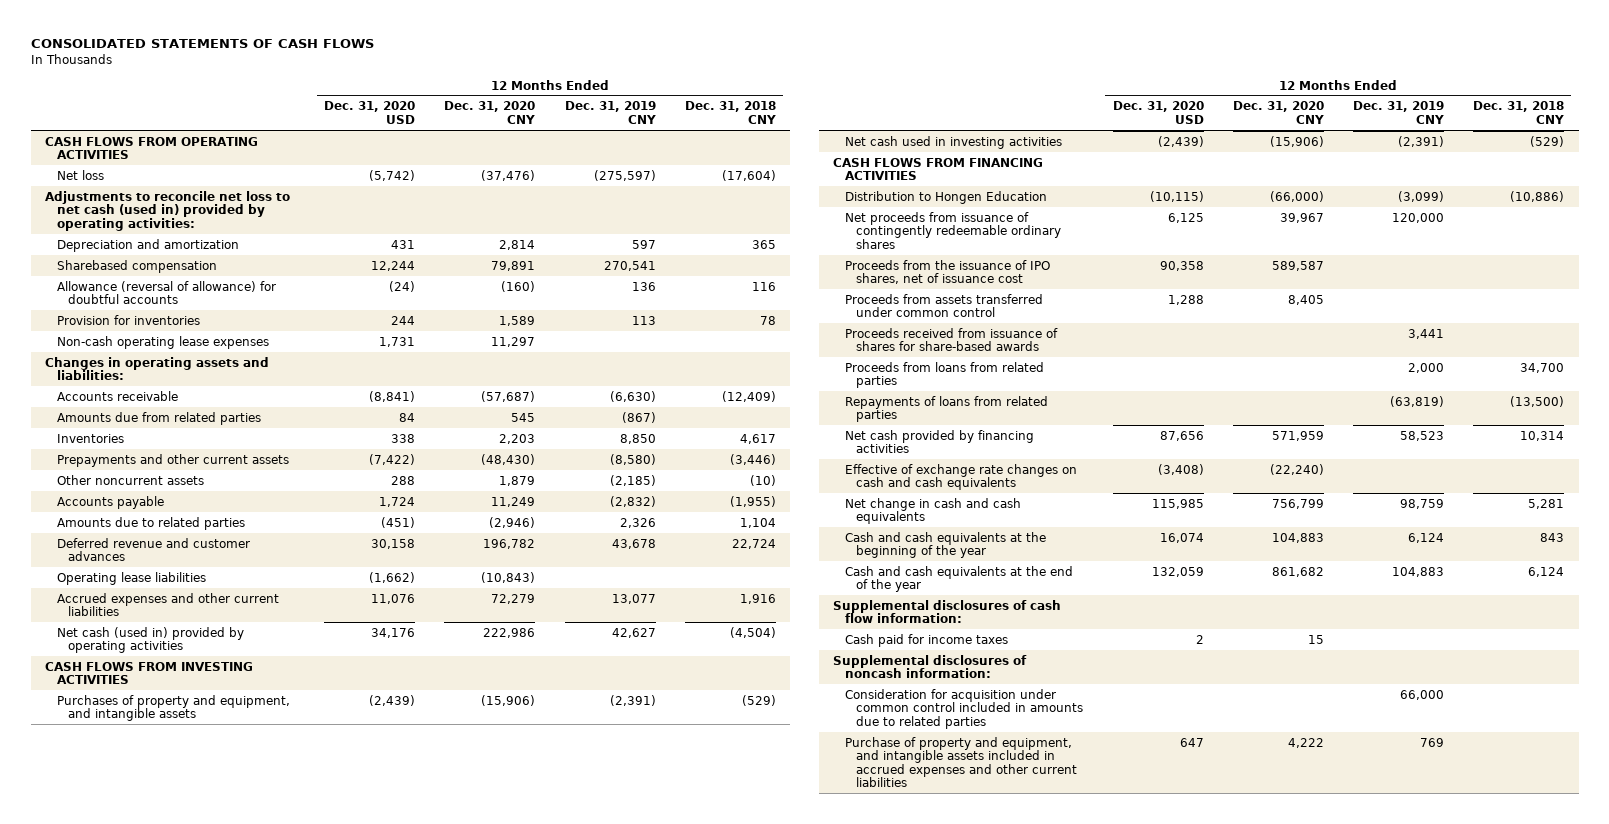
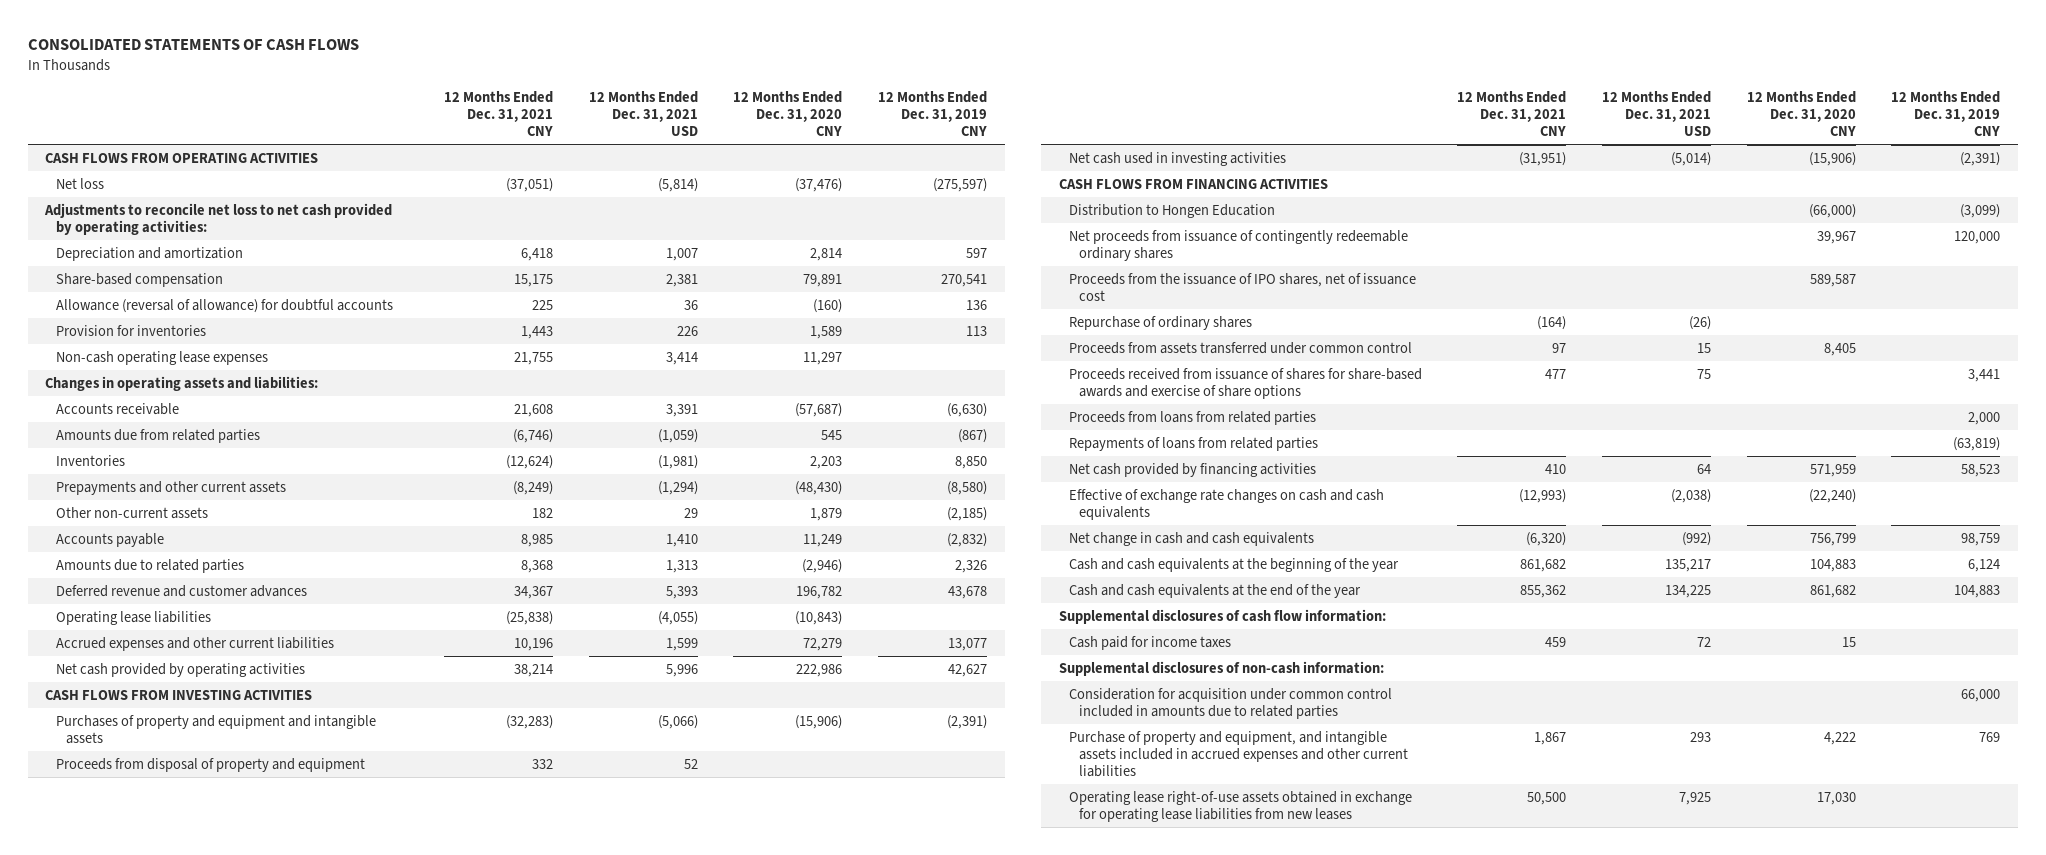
- | 12 Months Ended Dec. 31, 2020 USD | 12 Months Ended Dec. 31, 2020 CNY | 12 Months Ended Dec. 31, 2019 CNY | 12 Months Ended Dec. 31, 2018 CNY
+ | 12 Months Ended Dec. 31, 2021 CNY | 12 Months Ended Dec. 31, 2021 USD | 12 Months Ended Dec. 31, 2020 CNY | 12 Months Ended Dec. 31, 2019 CNY
- Adjustments to reconcile net loss to net cash (used in) provided by operating activities:
+ Adjustments to reconcile net loss to net cash provided by operating activities:
- Sharebased compensation | 12,244 | 79,891 | 270,541 |
+ Share-based compensation | 15,175 | 2,381 | 79,891 | 270,541
- Other noncurrent assets | 288 | 1,879 | (2,185) | (10)
+ Other non-current assets | 182 | 29 | 1,879 | (2,185)
- Net cash (used in) provided by operating activities | 34,176 | 222,986 | 42,627 | (4,504)
+ Net cash provided by operating activities | 38,214 | 5,996 | 222,986 | 42,627
- Purchases of property and equipment, and intangible assets | (2,439) | (15,906) | (2,391) | (529)
+ Purchases of property and equipment and intangible assets | (32,283) | (5,066) | (15,906) | (2,391)
+ Proceeds from disposal of property and equipment | 332 | 52 | |
+ Repurchase of ordinary shares | (164) | (26) | |
- Proceeds received from issuance of shares for share-based awards | | | 3,441 |
+ Proceeds received from issuance of shares for share-based awards and exercise of share options | 477 | 75 | | 3,441
- Supplemental disclosures of noncash information:
+ Supplemental disclosures of non-cash information:
+ Operating lease right-of-use assets obtained in exchange for operating lease liabilities from new leases | 50,500 | 7,925 | 17,030 |

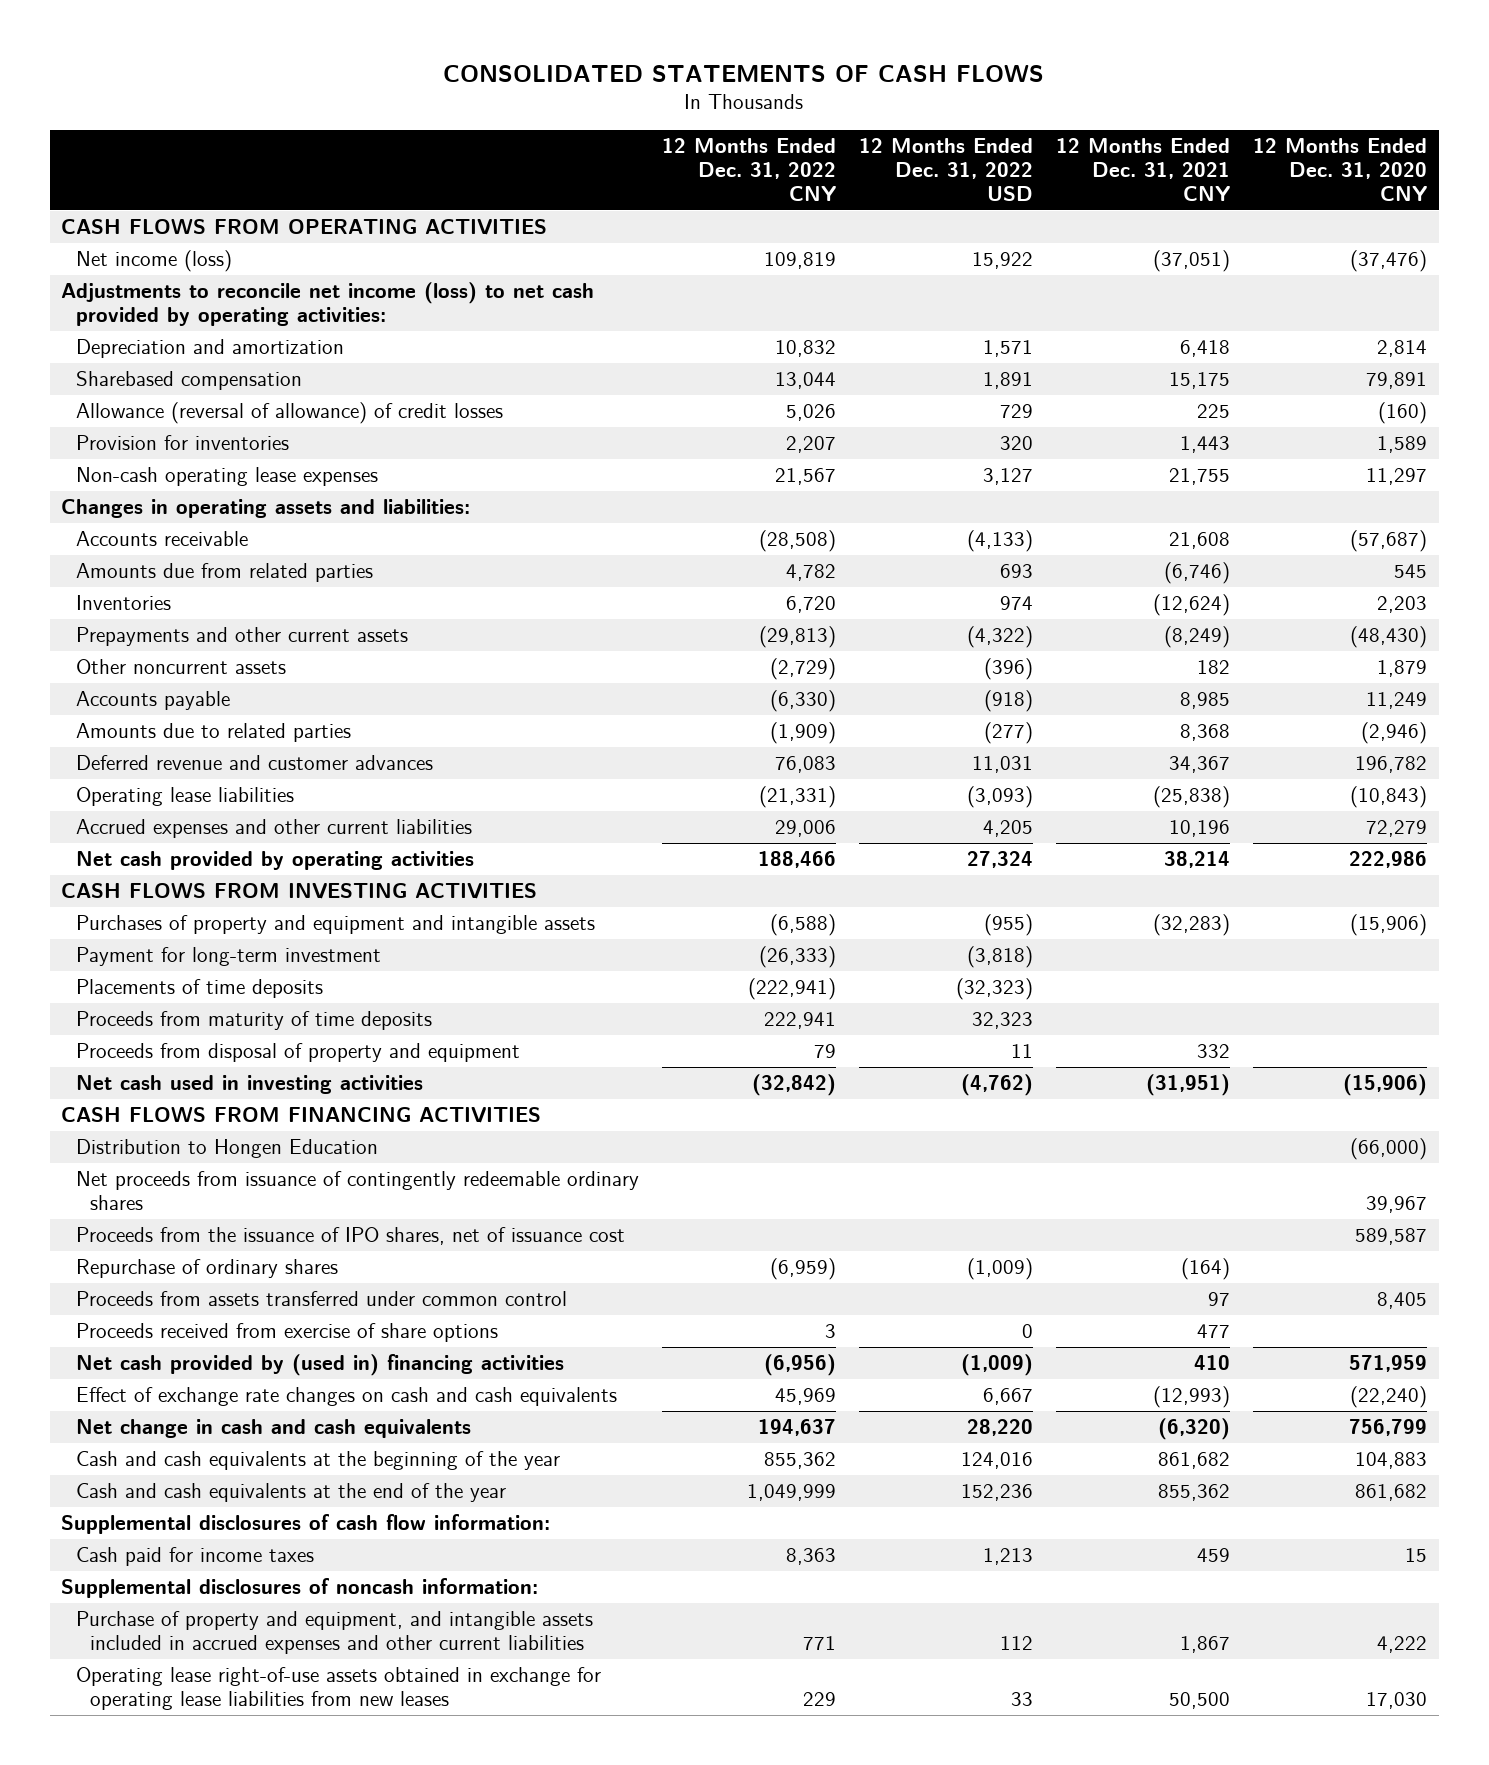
- | 12 Months Ended Dec. 31, 2021 CNY | 12 Months Ended Dec. 31, 2021 USD | 12 Months Ended Dec. 31, 2020 CNY | 12 Months Ended Dec. 31, 2019 CNY
+ | 12 Months Ended Dec. 31, 2022 CNY | 12 Months Ended Dec. 31, 2022 USD | 12 Months Ended Dec. 31, 2021 CNY | 12 Months Ended Dec. 31, 2020 CNY
- Net loss | (37,051) | (5,814) | (37,476) | (275,597)
- Adjustments to reconcile net loss to net cash provided by operating activities:
+ Net income (loss) | 109,819 | 15,922 | (37,051) | (37,476)
+ Adjustments to reconcile net income (loss) to net cash provided by operating activities:
- Share-based compensation | 15,175 | 2,381 | 79,891 | 270,541
- Allowance (reversal of allowance) for doubtful accounts | 225 | 36 | (160) | 136
+ Sharebased compensation | 13,044 | 1,891 | 15,175 | 79,891
+ Allowance (reversal of allowance) of credit losses | 5,026 | 729 | 225 | (160)
- Other non-current assets | 182 | 29 | 1,879 | (2,185)
+ Other noncurrent assets | (2,729) | (396) | 182 | 1,879
+ Payment for long-term investment | (26,333) | (3,818) | |
+ Placements of time deposits | (222,941) | (32,323) | |
+ Proceeds from maturity of time deposits | 222,941 | 32,323 | |
- Proceeds received from issuance of shares for share-based awards and exercise of share options | 477 | 75 | | 3,441
- Proceeds from loans from related parties | | | | 2,000
- Repayments of loans from related parties | | | | (63,819)
- Net cash provided by financing activities | 410 | 64 | 571,959 | 58,523
- Effective of exchange rate changes on cash and cash equivalents | (12,993) | (2,038) | (22,240) |
+ Proceeds received from exercise of share options | 3 | 0 | 477 |
+ Net cash provided by (used in) financing activities | (6,956) | (1,009) | 410 | 571,959
+ Effect of exchange rate changes on cash and cash equivalents | 45,969 | 6,667 | (12,993) | (22,240)
- Supplemental disclosures of non-cash information:
- Consideration for acquisition under common control included in amounts due to related parties | | | | 66,000
+ Supplemental disclosures of noncash information:

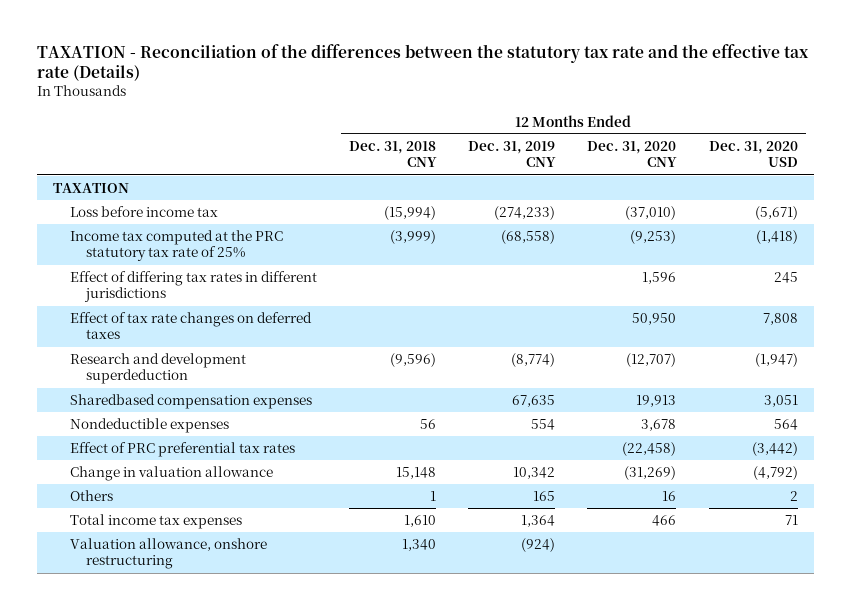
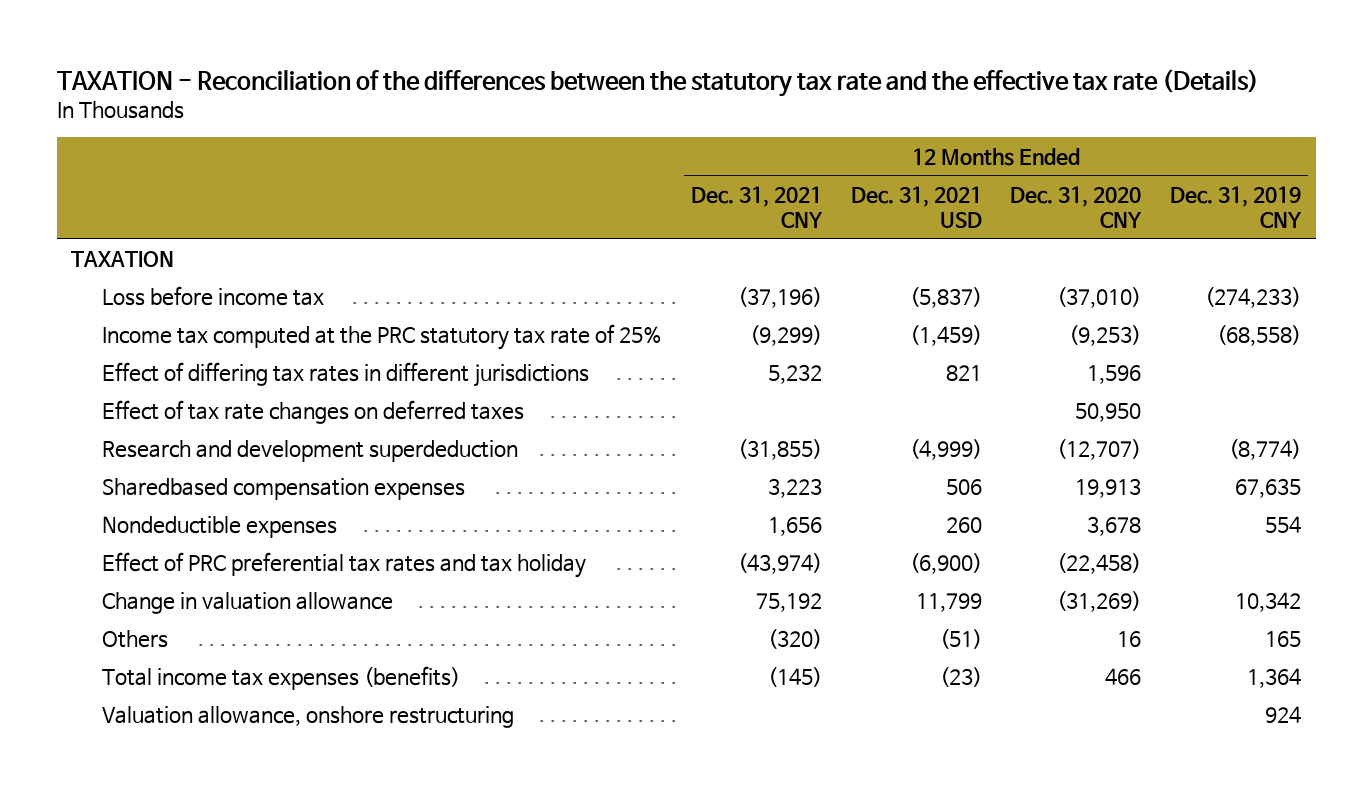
- | 12 Months Ended Dec. 31, 2018 CNY | 12 Months Ended Dec. 31, 2019 CNY | 12 Months Ended Dec. 31, 2020 CNY | 12 Months Ended Dec. 31, 2020 USD
+ | 12 Months Ended Dec. 31, 2021 CNY | 12 Months Ended Dec. 31, 2021 USD | 12 Months Ended Dec. 31, 2020 CNY | 12 Months Ended Dec. 31, 2019 CNY
- Effect of PRC preferential tax rates | | | (22,458) | (3,442)
+ Effect of PRC preferential tax rates and tax holiday | (43,974) | (6,900) | (22,458) |
- Total income tax expenses | 1,610 | 1,364 | 466 | 71
- Valuation allowance, onshore restructuring | 1,340 | (924) | |
+ Total income tax expenses (benefits) | (145) | (23) | 466 | 1,364
+ Valuation allowance, onshore restructuring | | | | 924

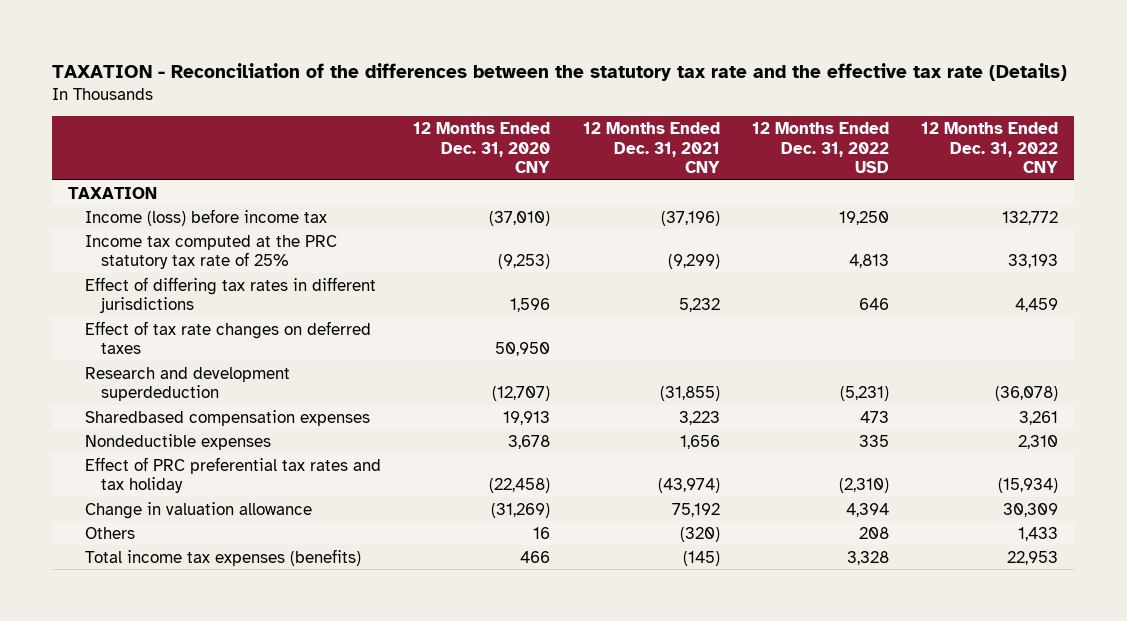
- | 12 Months Ended Dec. 31, 2021 CNY | 12 Months Ended Dec. 31, 2021 USD | 12 Months Ended Dec. 31, 2020 CNY | 12 Months Ended Dec. 31, 2019 CNY
+ | 12 Months Ended Dec. 31, 2020 CNY | 12 Months Ended Dec. 31, 2021 CNY | 12 Months Ended Dec. 31, 2022 USD | 12 Months Ended Dec. 31, 2022 CNY
- Loss before income tax | (37,196) | (5,837) | (37,010) | (274,233)
+ Income (loss) before income tax | (37,010) | (37,196) | 19,250 | 132,772
- Valuation allowance, onshore restructuring | | | | 924

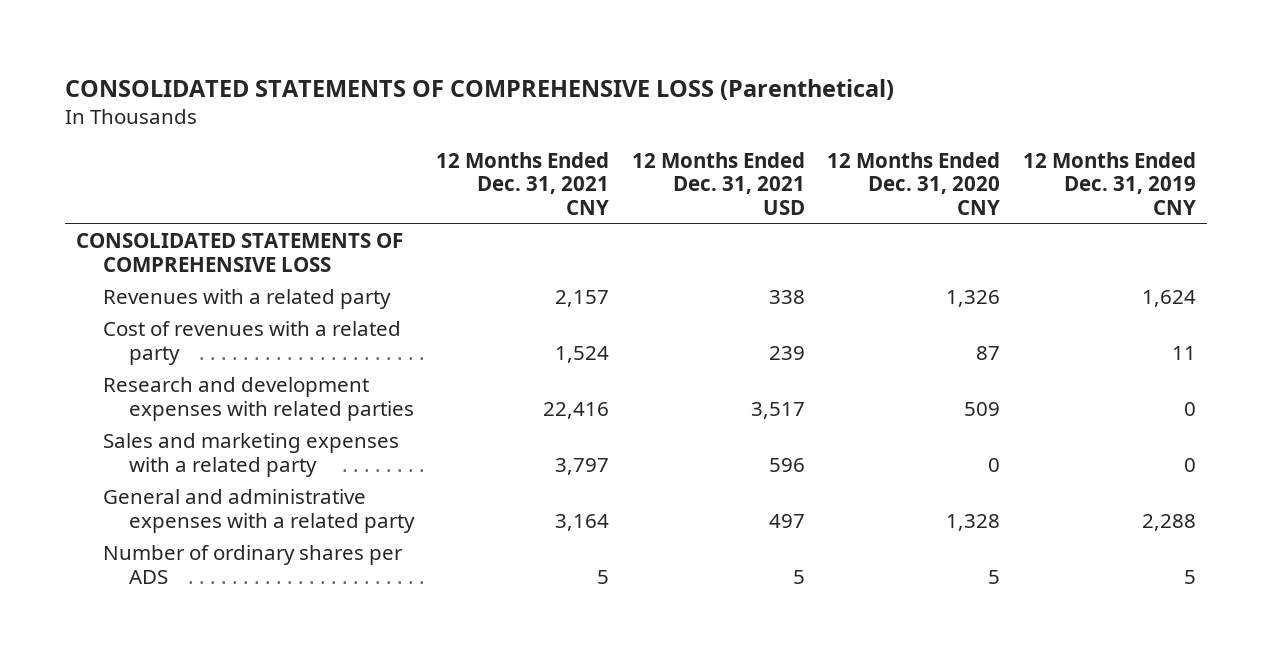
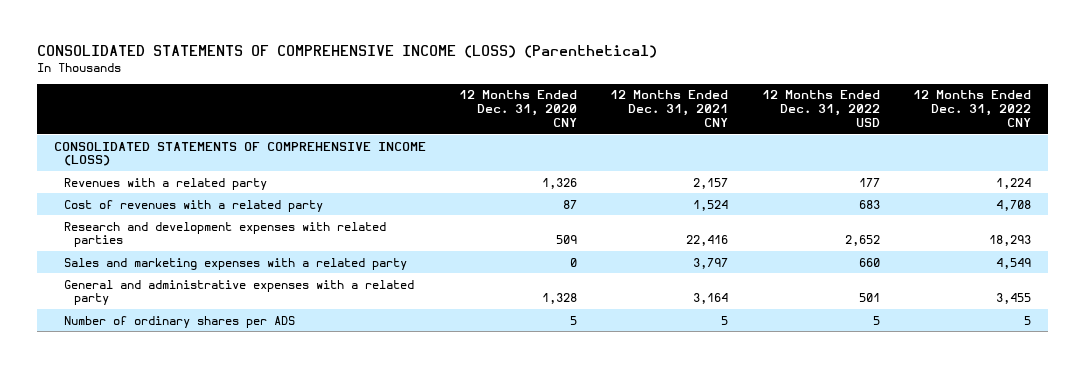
- CONSOLIDATED STATEMENTS OF COMPREHENSIVE LOSS (Parenthetical)
+ CONSOLIDATED STATEMENTS OF COMPREHENSIVE INCOME (LOSS) (Parenthetical)
- | 12 Months Ended Dec. 31, 2021 CNY | 12 Months Ended Dec. 31, 2021 USD | 12 Months Ended Dec. 31, 2020 CNY | 12 Months Ended Dec. 31, 2019 CNY
+ | 12 Months Ended Dec. 31, 2020 CNY | 12 Months Ended Dec. 31, 2021 CNY | 12 Months Ended Dec. 31, 2022 USD | 12 Months Ended Dec. 31, 2022 CNY
- CONSOLIDATED STATEMENTS OF COMPREHENSIVE LOSS
+ CONSOLIDATED STATEMENTS OF COMPREHENSIVE INCOME (LOSS)

